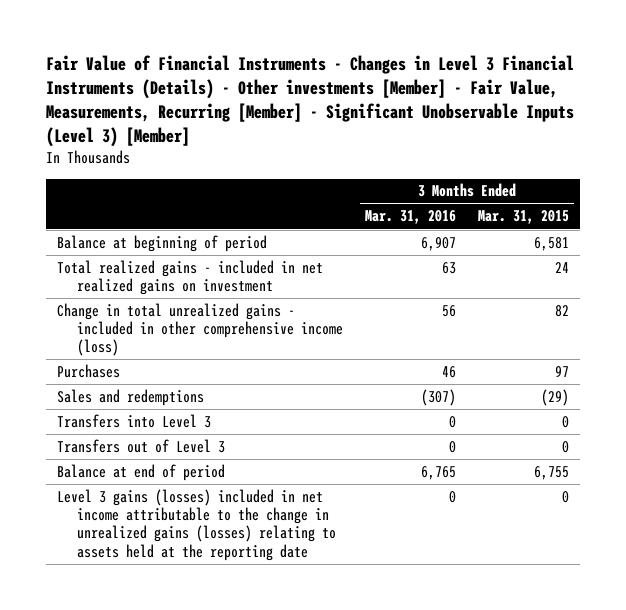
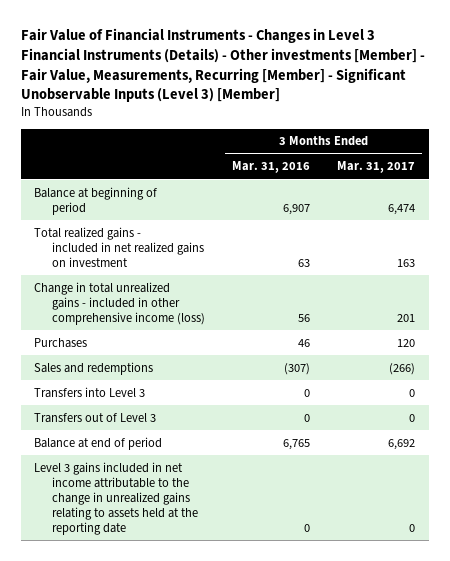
- | 3 Months Ended Mar. 31, 2016 | 3 Months Ended Mar. 31, 2015
+ | 3 Months Ended Mar. 31, 2016 | 3 Months Ended Mar. 31, 2017
- Level 3 gains (losses) included in net income attributable to the change in unrealized gains (losses) relating to assets held at the reporting date | 0 | 0
+ Level 3 gains included in net income attributable to the change in unrealized gains relating to assets held at the reporting date | 0 | 0

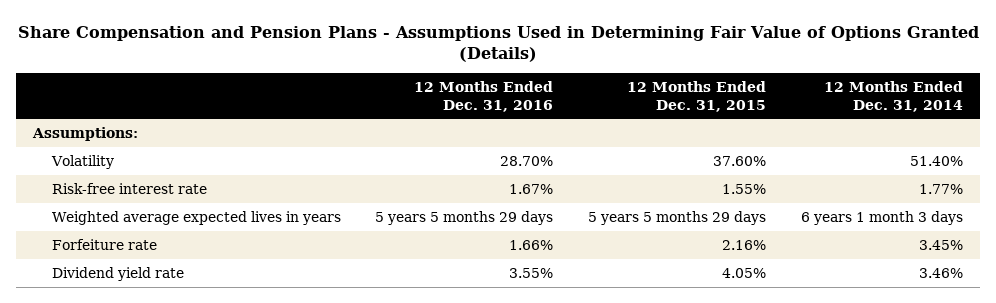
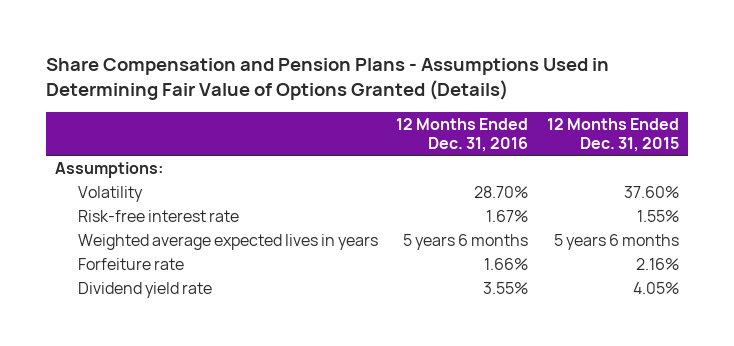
- | 12 Months Ended Dec. 31, 2016 | 12 Months Ended Dec. 31, 2015 | 12 Months Ended Dec. 31, 2014
+ | 12 Months Ended Dec. 31, 2016 | 12 Months Ended Dec. 31, 2015
- Weighted average expected lives in years | 5 years 5 months 29 days | 5 years 5 months 29 days | 6 years 1 month 3 days
+ Weighted average expected lives in years | 5 years 6 months | 5 years 6 months

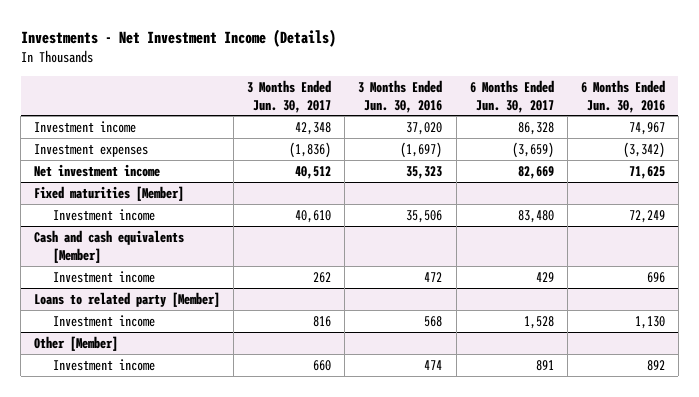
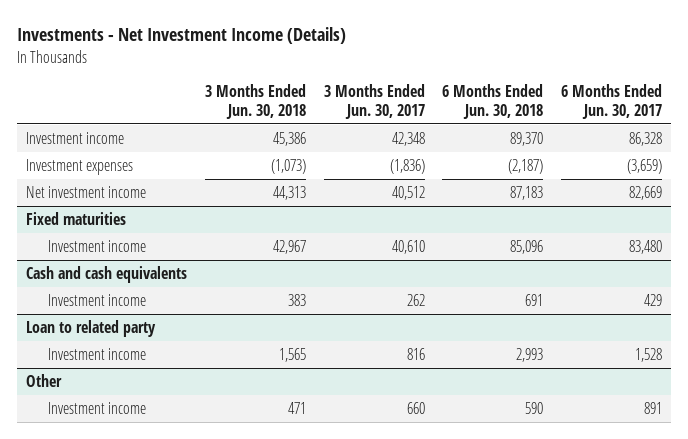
- | 3 Months Ended Jun. 30, 2017 | 3 Months Ended Jun. 30, 2016 | 6 Months Ended Jun. 30, 2017 | 6 Months Ended Jun. 30, 2016
+ | 3 Months Ended Jun. 30, 2018 | 3 Months Ended Jun. 30, 2017 | 6 Months Ended Jun. 30, 2018 | 6 Months Ended Jun. 30, 2017
- Fixed maturities [Member]
+ Fixed maturities
- Cash and cash equivalents [Member]
+ Cash and cash equivalents
- Loans to related party [Member]
+ Loan to related party
- Other [Member]
+ Other

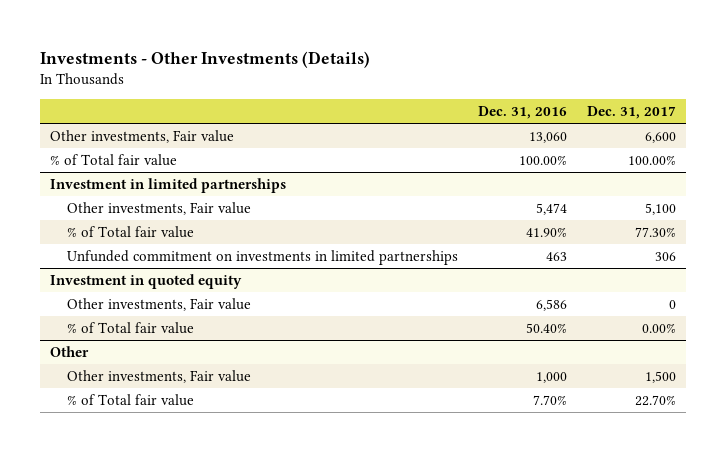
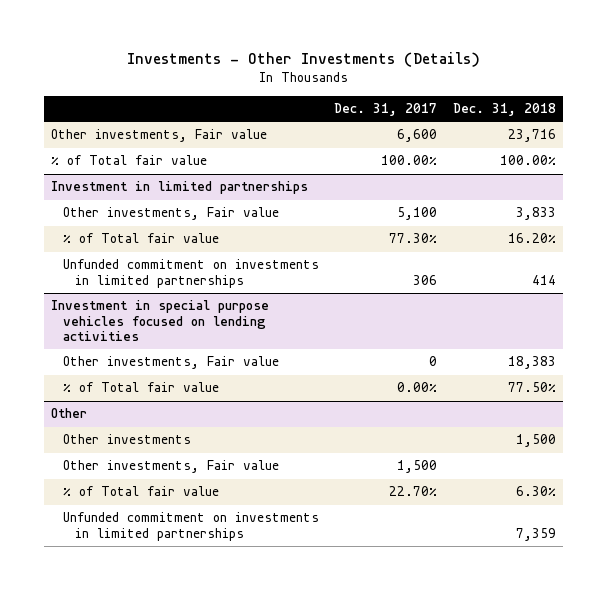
- | Dec. 31, 2016 | Dec. 31, 2017
+ | Dec. 31, 2017 | Dec. 31, 2018
- Investment in quoted equity
+ Investment in special purpose vehicles focused on lending activities
@ Other
+ Other investments | | 1,500
+ Unfunded commitment on investments in limited partnerships | | 7,359

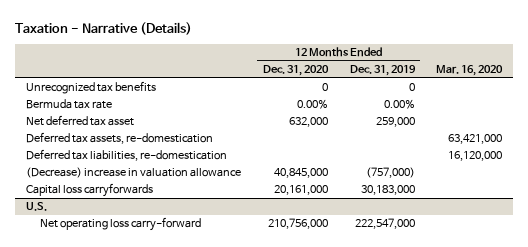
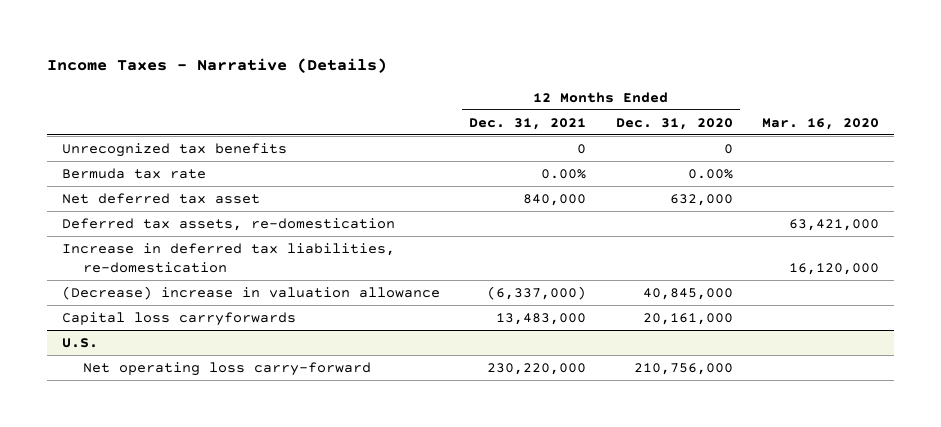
- Taxation - Narrative (Details)
+ Income Taxes - Narrative (Details)
- | 12 Months Ended Dec. 31, 2020 | 12 Months Ended Dec. 31, 2019 | Mar. 16, 2020
+ | 12 Months Ended Dec. 31, 2021 | 12 Months Ended Dec. 31, 2020 | Mar. 16, 2020
- Deferred tax liabilities, re-domestication | | | 16,120,000
+ Increase in deferred tax liabilities, re-domestication | | | 16,120,000

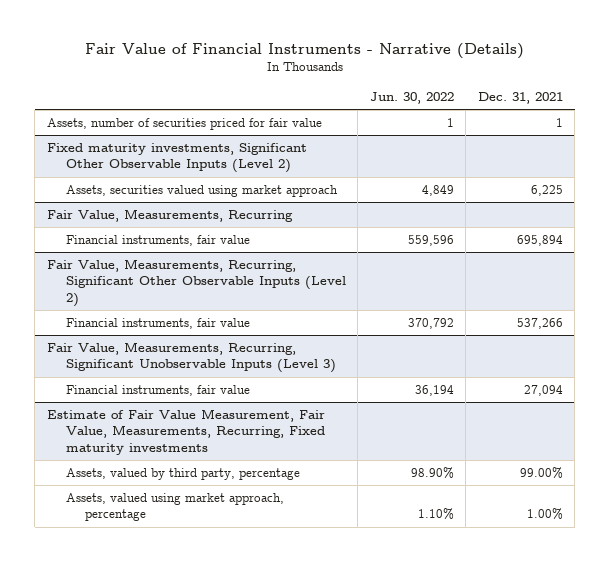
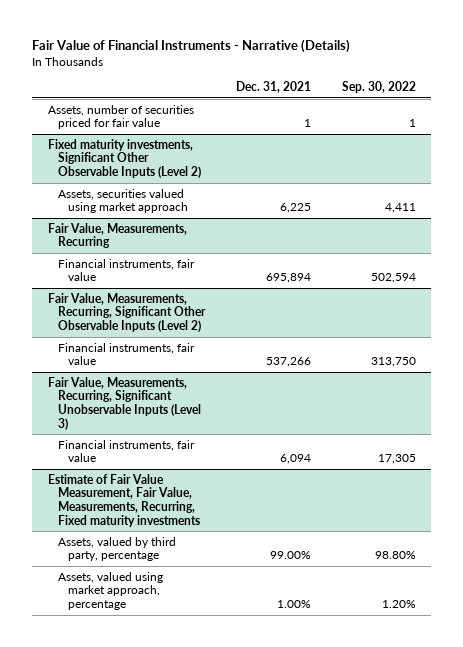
- | Jun. 30, 2022 | Dec. 31, 2021
+ | Dec. 31, 2021 | Sep. 30, 2022
@ Fair Value, Measurements, Recurring, Significant Unobservable Inputs (Level 3)
- Financial instruments, fair value | 36,194 | 27,094
+ Financial instruments, fair value | 6,094 | 17,305

